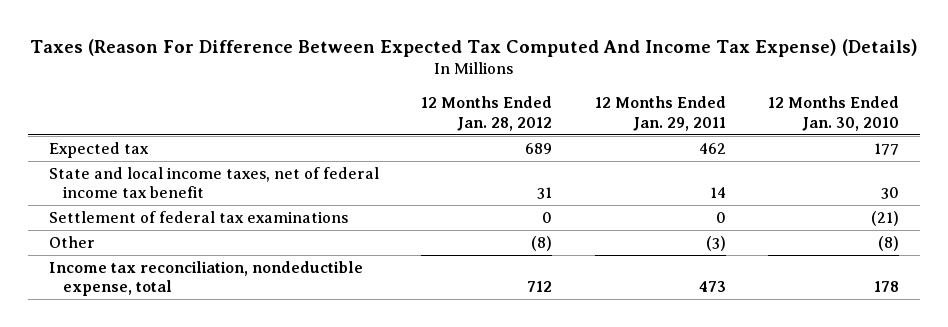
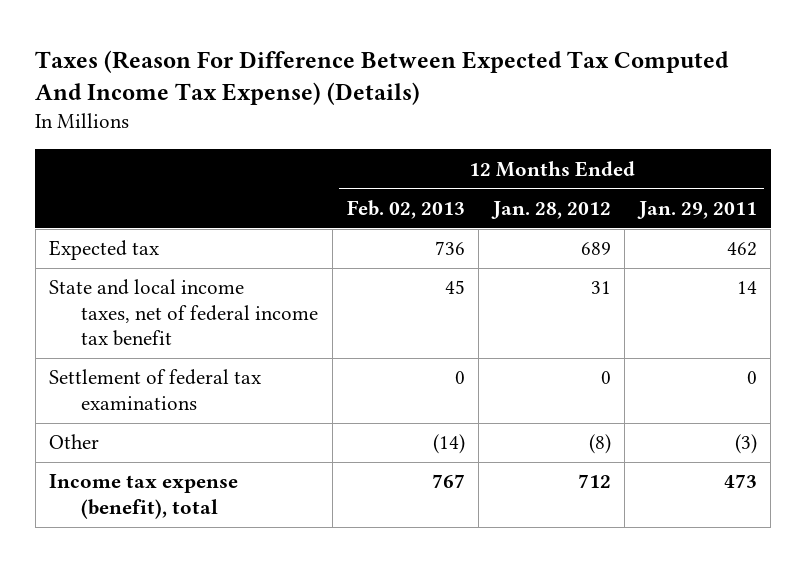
- | 12 Months Ended Jan. 28, 2012 | 12 Months Ended Jan. 29, 2011 | 12 Months Ended Jan. 30, 2010
+ | 12 Months Ended Feb. 02, 2013 | 12 Months Ended Jan. 28, 2012 | 12 Months Ended Jan. 29, 2011
- Income tax reconciliation, nondeductible expense, total | 712 | 473 | 178
+ Income tax expense (benefit), total | 767 | 712 | 473

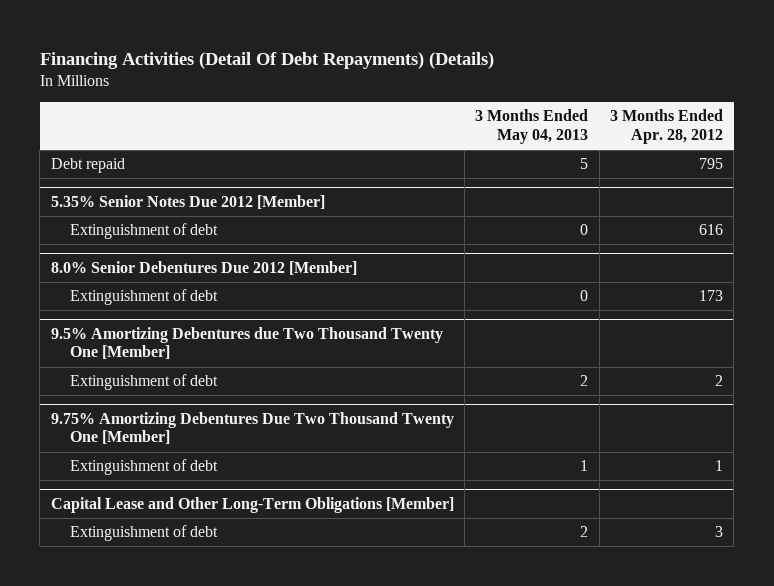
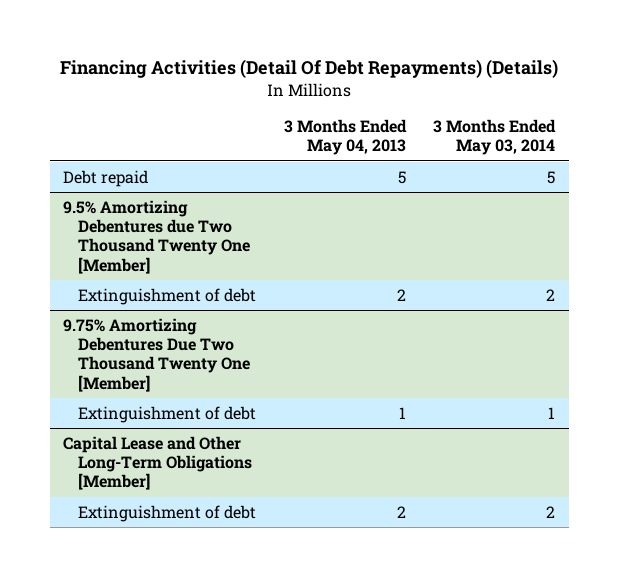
- | 3 Months Ended May 04, 2013 | 3 Months Ended Apr. 28, 2012
+ | 3 Months Ended May 04, 2013 | 3 Months Ended May 03, 2014
- 5.35% Senior Notes Due 2012 [Member]
- Extinguishment of debt | 0 | 616
- 8.0% Senior Debentures Due 2012 [Member]
- Extinguishment of debt | 0 | 173

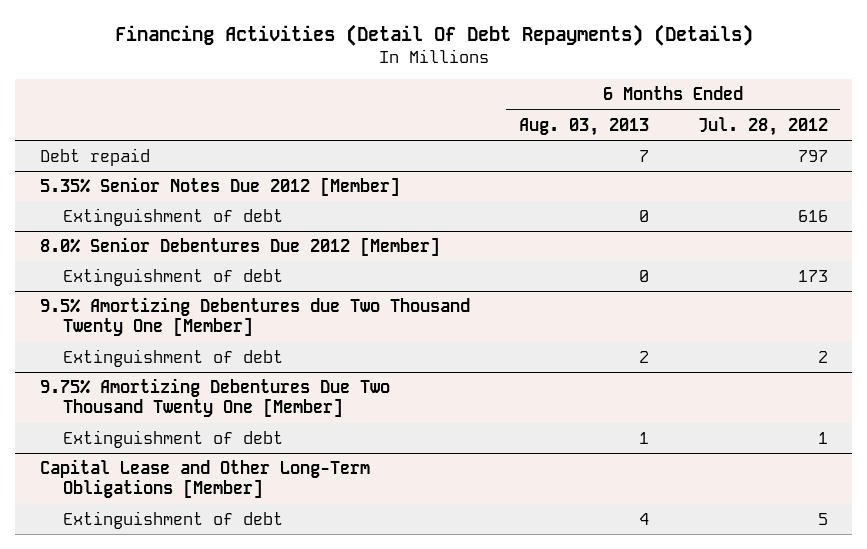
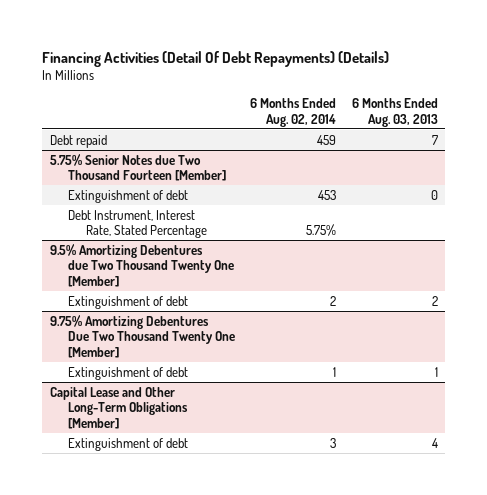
- | 6 Months Ended Aug. 03, 2013 | 6 Months Ended Jul. 28, 2012
+ | 6 Months Ended Aug. 02, 2014 | 6 Months Ended Aug. 03, 2013
- 5.35% Senior Notes Due 2012 [Member]
- Extinguishment of debt | 0 | 616
- 8.0% Senior Debentures Due 2012 [Member]
+ 5.75% Senior Notes due Two Thousand Fourteen [Member]
+ Debt Instrument, Interest Rate, Stated Percentage | 5.75% |

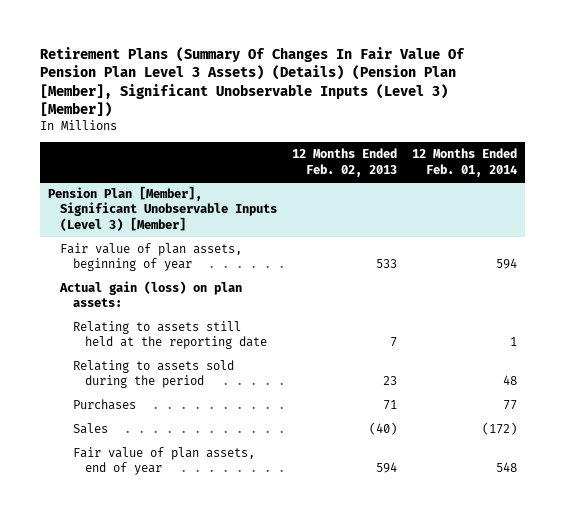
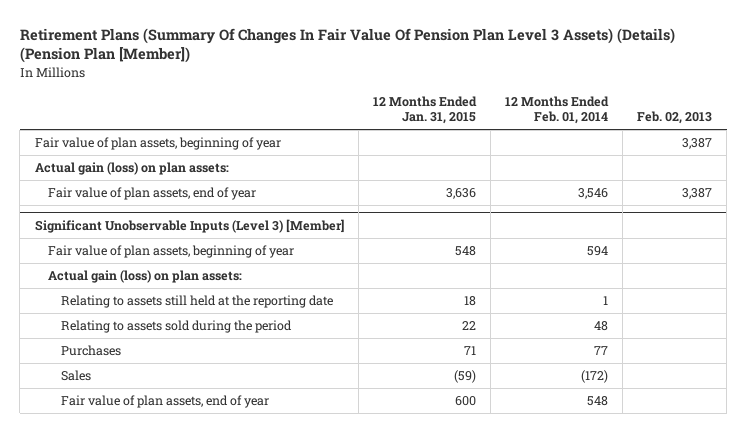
- Retirement Plans (Summary Of Changes In Fair Value Of Pension Plan Level 3 Assets) (Details) (Pension Plan [Member], Significant Unobservable Inputs (Level 3) [Member])
+ Retirement Plans (Summary Of Changes In Fair Value Of Pension Plan Level 3 Assets) (Details) (Pension Plan [Member])
- | 12 Months Ended Feb. 02, 2013 | 12 Months Ended Feb. 01, 2014
+ | 12 Months Ended Jan. 31, 2015 | 12 Months Ended Feb. 01, 2014 | Feb. 02, 2013
- Pension Plan [Member], Significant Unobservable Inputs (Level 3) [Member]
+ Fair value of plan assets, beginning of year | | | 3,387
+ Actual gain (loss) on plan assets:
+ Fair value of plan assets, end of year | 3,636 | 3,546 | 3,387
+ Significant Unobservable Inputs (Level 3) [Member]

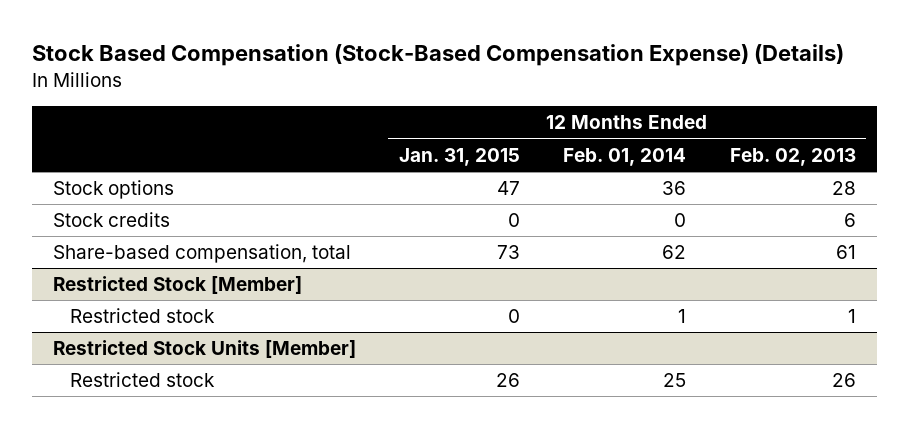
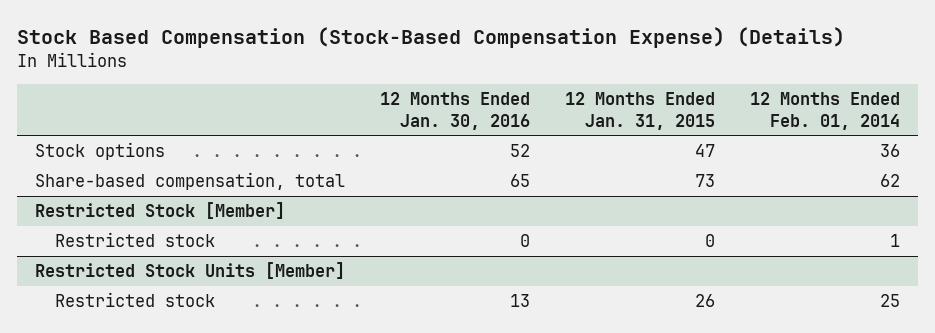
- | 12 Months Ended Jan. 31, 2015 | 12 Months Ended Feb. 01, 2014 | 12 Months Ended Feb. 02, 2013
+ | 12 Months Ended Jan. 30, 2016 | 12 Months Ended Jan. 31, 2015 | 12 Months Ended Feb. 01, 2014
- Stock credits | 0 | 0 | 6

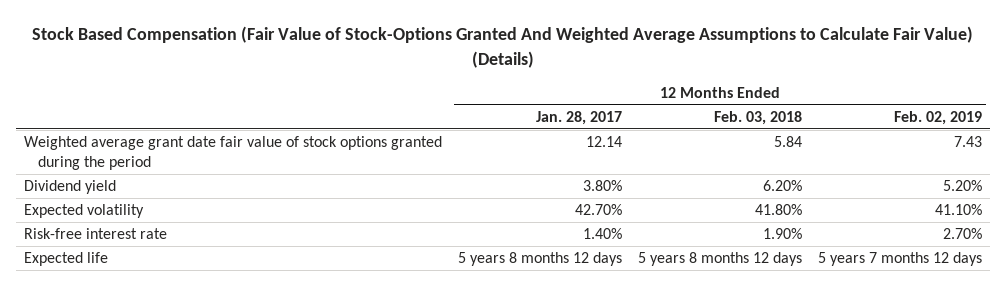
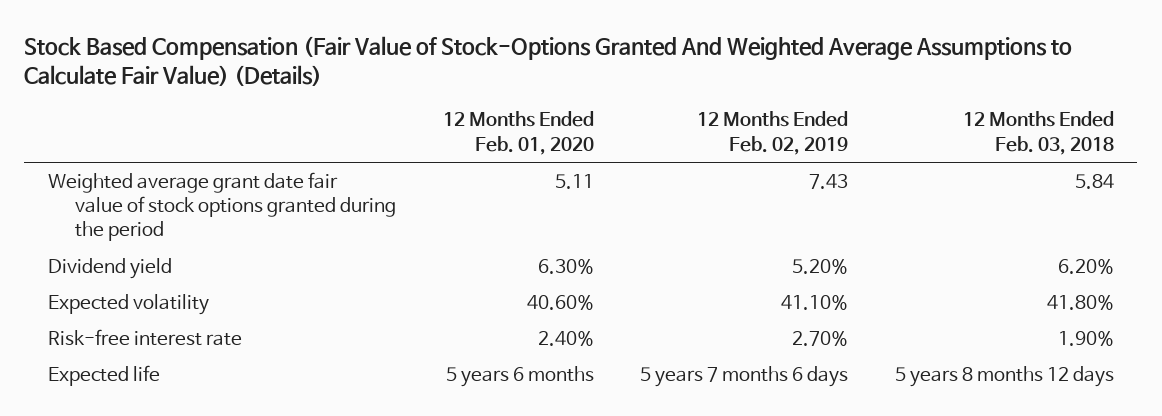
- | 12 Months Ended Jan. 28, 2017 | 12 Months Ended Feb. 03, 2018 | 12 Months Ended Feb. 02, 2019
+ | 12 Months Ended Feb. 01, 2020 | 12 Months Ended Feb. 02, 2019 | 12 Months Ended Feb. 03, 2018
- Expected life | 5 years 8 months 12 days | 5 years 8 months 12 days | 5 years 7 months 12 days
+ Expected life | 5 years 6 months | 5 years 7 months 6 days | 5 years 8 months 12 days

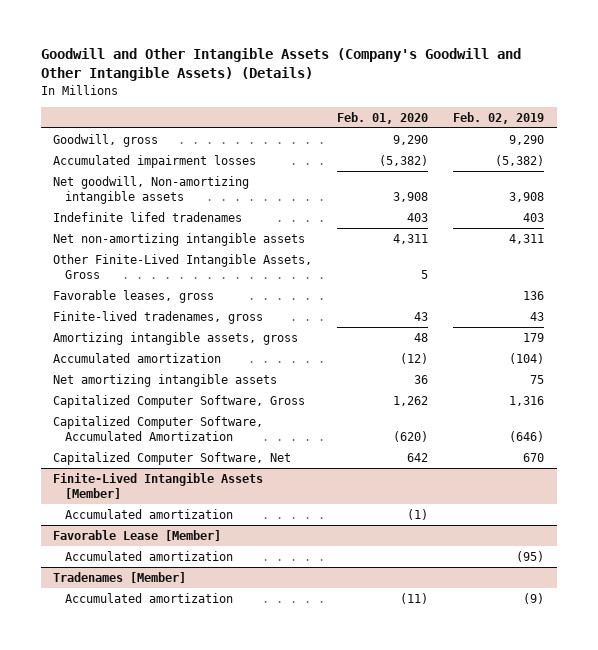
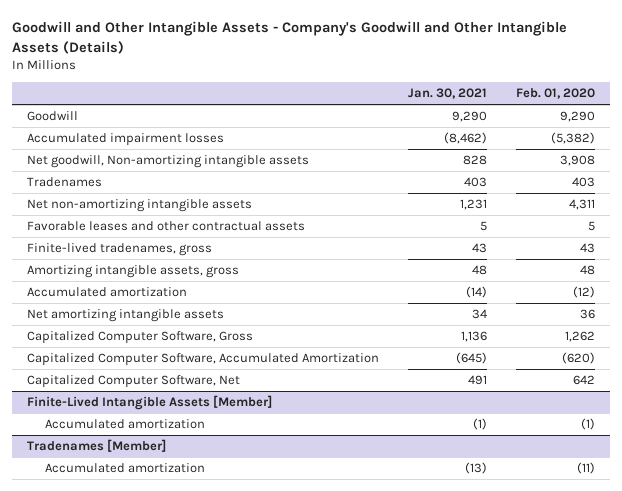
- Goodwill and Other Intangible Assets (Company's Goodwill and Other Intangible Assets) (Details)
+ Goodwill and Other Intangible Assets - Company's Goodwill and Other Intangible Assets (Details)
- | Feb. 01, 2020 | Feb. 02, 2019
+ | Jan. 30, 2021 | Feb. 01, 2020
- Goodwill, gross | 9,290 | 9,290
+ Goodwill | 9,290 | 9,290
- Indefinite lifed tradenames | 403 | 403
+ Tradenames | 403 | 403
- Other Finite-Lived Intangible Assets, Gross | 5 |
- Favorable leases, gross | | 136
+ Favorable leases and other contractual assets | 5 | 5
- Favorable Lease [Member]
- Accumulated amortization | | (95)

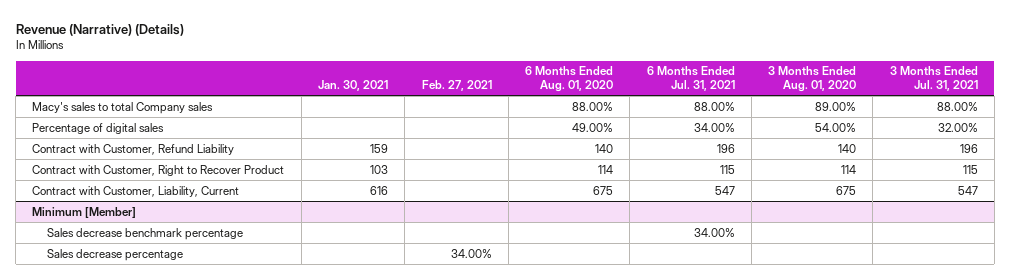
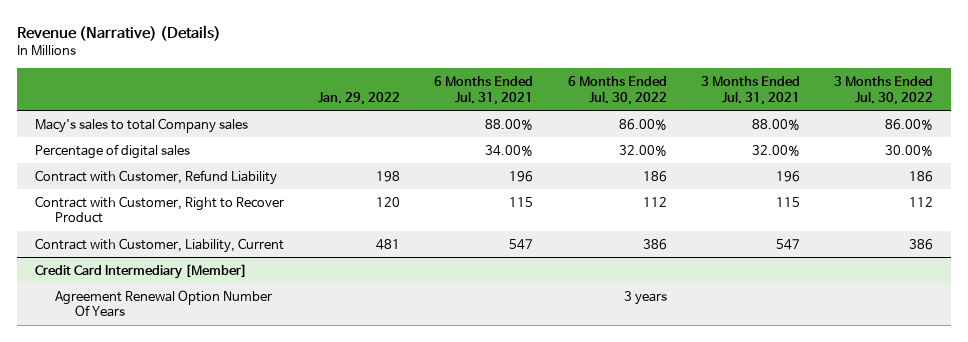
- | Jan. 30, 2021 | Feb. 27, 2021 | 6 Months Ended Aug. 01, 2020 | 6 Months Ended Jul. 31, 2021 | 3 Months Ended Aug. 01, 2020 | 3 Months Ended Jul. 31, 2021
+ | Jan. 29, 2022 | 6 Months Ended Jul. 31, 2021 | 6 Months Ended Jul. 30, 2022 | 3 Months Ended Jul. 31, 2021 | 3 Months Ended Jul. 30, 2022
- Minimum [Member]
- Sales decrease benchmark percentage | | | | 34.00% | |
- Sales decrease percentage | | 34.00% | | | |
+ Credit Card Intermediary [Member]
+ Agreement Renewal Option Number Of Years | | | 3 years | |

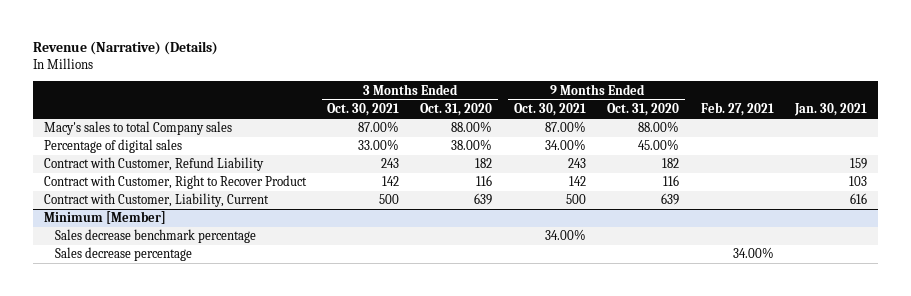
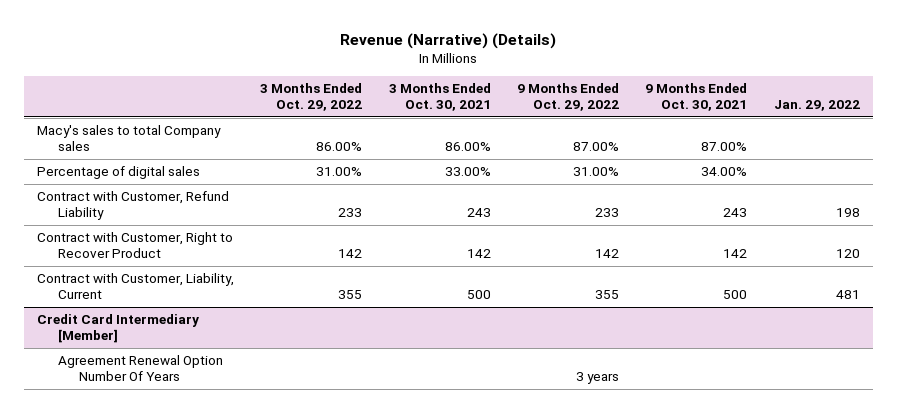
- | 3 Months Ended Oct. 30, 2021 | 3 Months Ended Oct. 31, 2020 | 9 Months Ended Oct. 30, 2021 | 9 Months Ended Oct. 31, 2020 | Feb. 27, 2021 | Jan. 30, 2021
+ | 3 Months Ended Oct. 29, 2022 | 3 Months Ended Oct. 30, 2021 | 9 Months Ended Oct. 29, 2022 | 9 Months Ended Oct. 30, 2021 | Jan. 29, 2022
- Macy's sales to total Company sales | 87.00% | 88.00% | 87.00% | 88.00% | |
+ Macy's sales to total Company sales | 86.00% | 86.00% | 87.00% | 87.00% |
- Minimum [Member]
- Sales decrease benchmark percentage | | | 34.00% | | |
- Sales decrease percentage | | | | | 34.00% |
+ Credit Card Intermediary [Member]
+ Agreement Renewal Option Number Of Years | | | 3 years | |

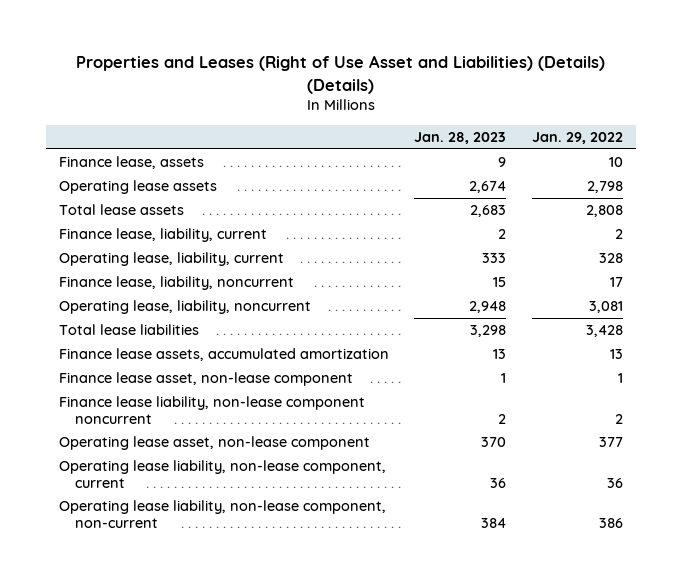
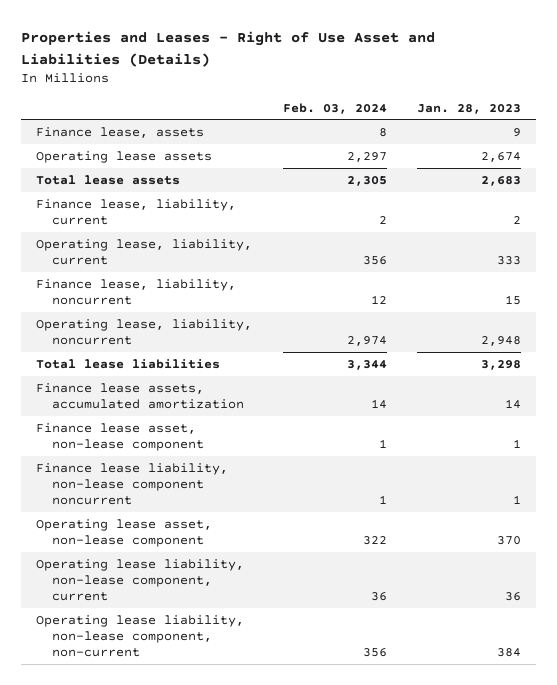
- Properties and Leases (Right of Use Asset and Liabilities) (Details) (Details)
+ Properties and Leases - Right of Use Asset and Liabilities (Details)
- | Jan. 28, 2023 | Jan. 29, 2022
+ | Feb. 03, 2024 | Jan. 28, 2023
- Finance lease assets, accumulated amortization | 13 | 13
+ Finance lease assets, accumulated amortization | 14 | 14
- Finance lease liability, non-lease component noncurrent | 2 | 2
+ Finance lease liability, non-lease component noncurrent | 1 | 1

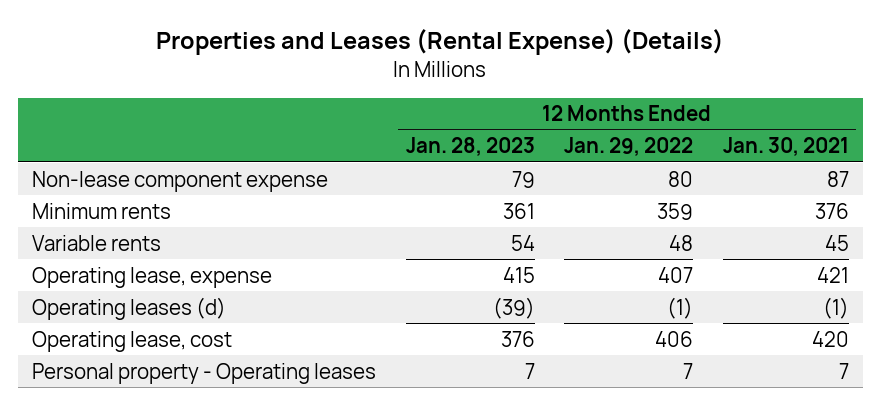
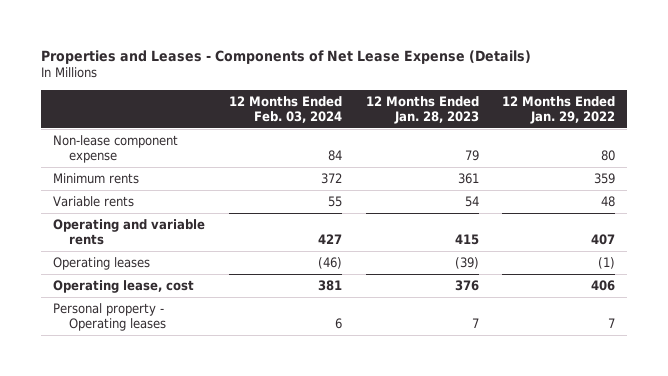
- Properties and Leases (Rental Expense) (Details)
+ Properties and Leases - Components of Net Lease Expense (Details)
- | 12 Months Ended Jan. 28, 2023 | 12 Months Ended Jan. 29, 2022 | 12 Months Ended Jan. 30, 2021
+ | 12 Months Ended Feb. 03, 2024 | 12 Months Ended Jan. 28, 2023 | 12 Months Ended Jan. 29, 2022
- Operating lease, expense | 415 | 407 | 421
- Operating leases (d) | (39) | (1) | (1)
+ Operating and variable rents | 427 | 415 | 407
+ Operating leases | (46) | (39) | (1)

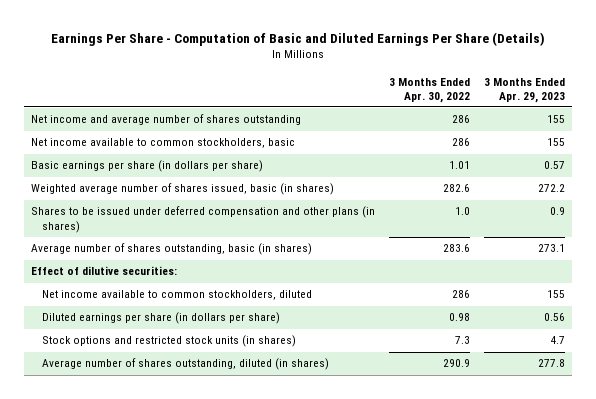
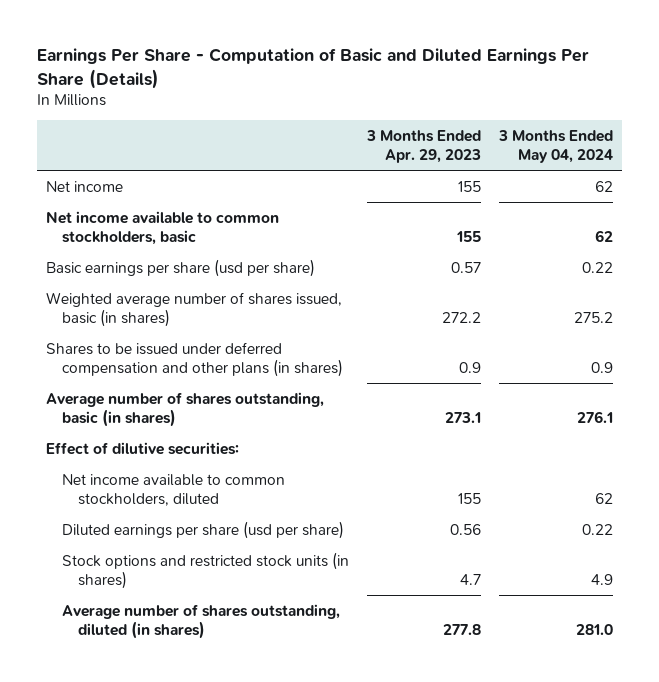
- | 3 Months Ended Apr. 30, 2022 | 3 Months Ended Apr. 29, 2023
+ | 3 Months Ended Apr. 29, 2023 | 3 Months Ended May 04, 2024
- Net income and average number of shares outstanding | 286 | 155
+ Net income | 155 | 62
- Basic earnings per share (in dollars per share) | 1.01 | 0.57
+ Basic earnings per share (usd per share) | 0.57 | 0.22
- Diluted earnings per share (in dollars per share) | 0.98 | 0.56
+ Diluted earnings per share (usd per share) | 0.56 | 0.22

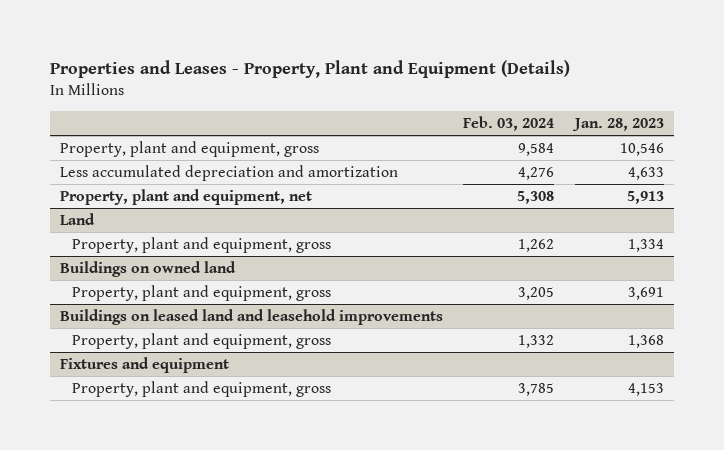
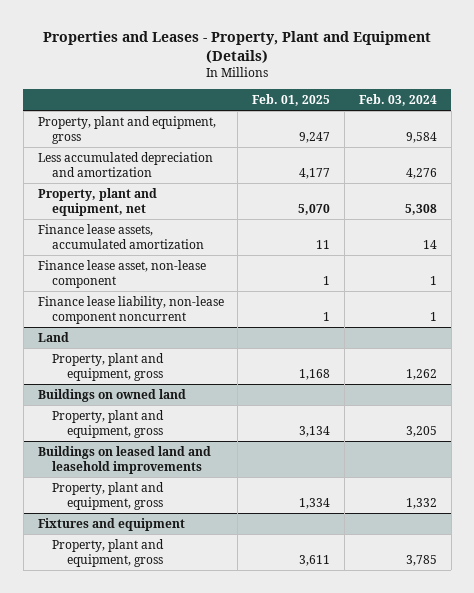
- | Feb. 03, 2024 | Jan. 28, 2023
+ | Feb. 01, 2025 | Feb. 03, 2024
+ Finance lease assets, accumulated amortization | 11 | 14
+ Finance lease asset, non-lease component | 1 | 1
+ Finance lease liability, non-lease component noncurrent | 1 | 1

